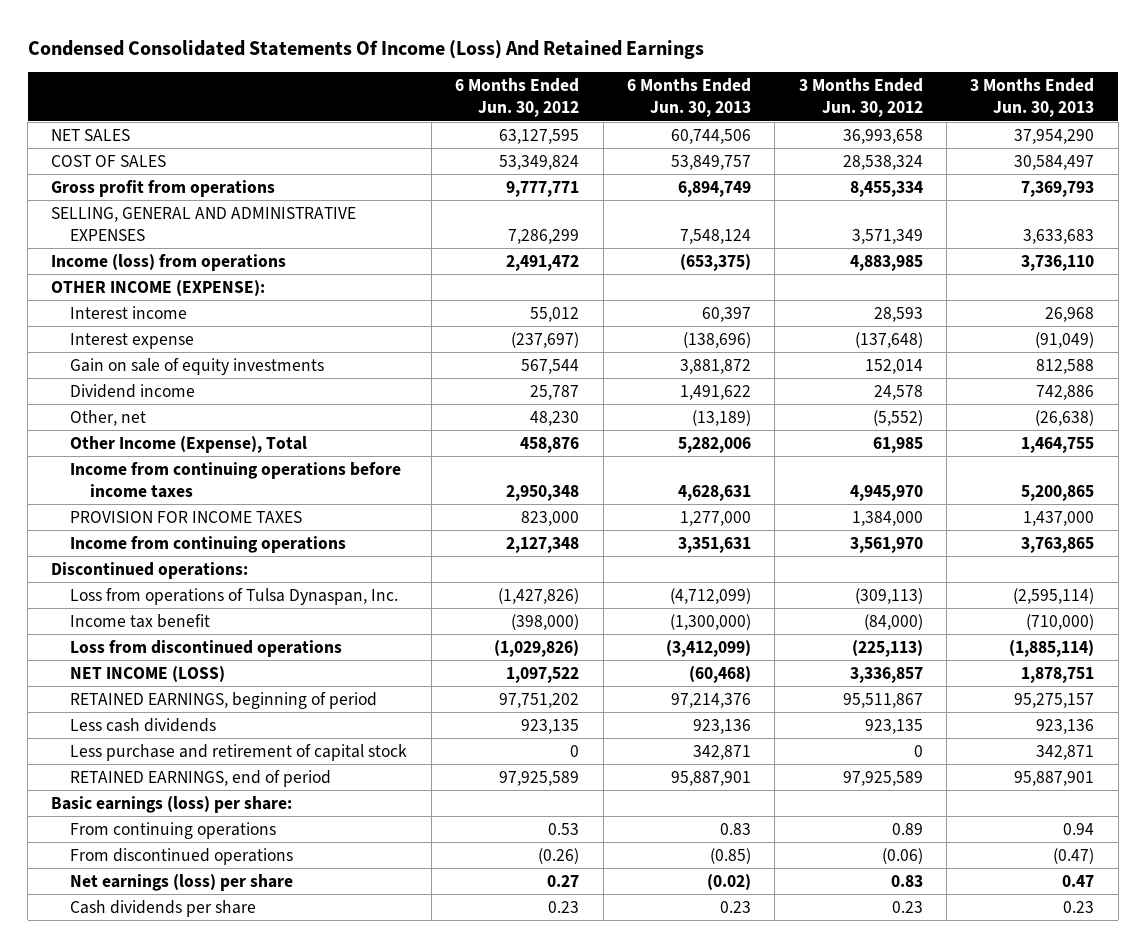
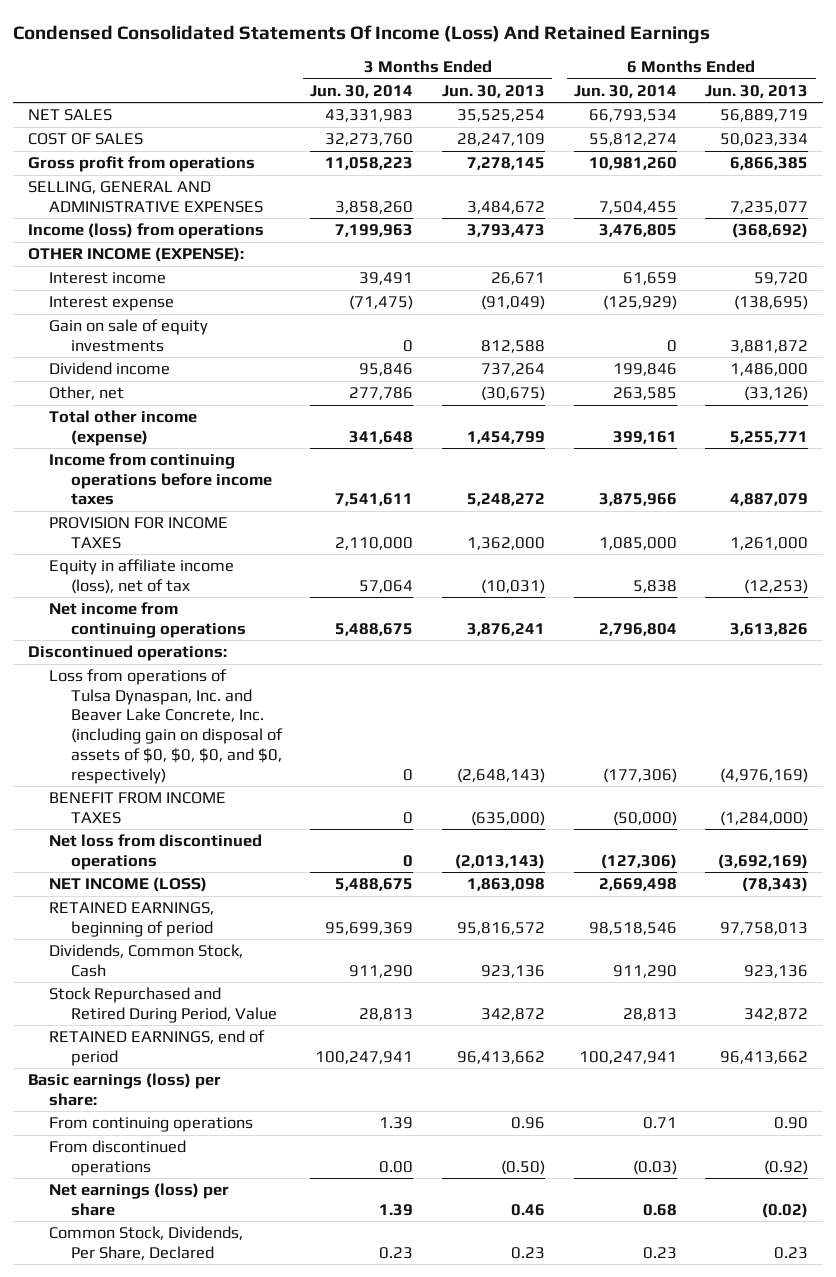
- | 6 Months Ended Jun. 30, 2012 | 6 Months Ended Jun. 30, 2013 | 3 Months Ended Jun. 30, 2012 | 3 Months Ended Jun. 30, 2013
+ | 3 Months Ended Jun. 30, 2014 | 3 Months Ended Jun. 30, 2013 | 6 Months Ended Jun. 30, 2014 | 6 Months Ended Jun. 30, 2013
- NET SALES | 63,127,595 | 60,744,506 | 36,993,658 | 37,954,290
- COST OF SALES | 53,349,824 | 53,849,757 | 28,538,324 | 30,584,497
- Gross profit from operations | 9,777,771 | 6,894,749 | 8,455,334 | 7,369,793
- SELLING, GENERAL AND ADMINISTRATIVE EXPENSES | 7,286,299 | 7,548,124 | 3,571,349 | 3,633,683
- Income (loss) from operations | 2,491,472 | (653,375) | 4,883,985 | 3,736,110
+ NET SALES | 43,331,983 | 35,525,254 | 66,793,534 | 56,889,719
+ COST OF SALES | 32,273,760 | 28,247,109 | 55,812,274 | 50,023,334
+ Gross profit from operations | 11,058,223 | 7,278,145 | 10,981,260 | 6,866,385
+ SELLING, GENERAL AND ADMINISTRATIVE EXPENSES | 3,858,260 | 3,484,672 | 7,504,455 | 7,235,077
+ Income (loss) from operations | 7,199,963 | 3,793,473 | 3,476,805 | (368,692)
- Interest income | 55,012 | 60,397 | 28,593 | 26,968
- Interest expense | (237,697) | (138,696) | (137,648) | (91,049)
+ Interest income | 39,491 | 26,671 | 61,659 | 59,720
+ Interest expense | (71,475) | (91,049) | (125,929) | (138,695)
- Dividend income | 25,787 | 1,491,622 | 24,578 | 742,886
- Other, net | 48,230 | (13,189) | (5,552) | (26,638)
- Other Income (Expense), Total | 458,876 | 5,282,006 | 61,985 | 1,464,755
- Income from continuing operations before income taxes | 2,950,348 | 4,628,631 | 4,945,970 | 5,200,865
- PROVISION FOR INCOME TAXES | 823,000 | 1,277,000 | 1,384,000 | 1,437,000
- Income from continuing operations | 2,127,348 | 3,351,631 | 3,561,970 | 3,763,865
+ Dividend income | 95,846 | 737,264 | 199,846 | 1,486,000
+ Other, net | 277,786 | (30,675) | 263,585 | (33,126)
+ Total other income (expense) | 341,648 | 1,454,799 | 399,161 | 5,255,771
+ Income from continuing operations before income taxes | 7,541,611 | 5,248,272 | 3,875,966 | 4,887,079
+ PROVISION FOR INCOME TAXES | 2,110,000 | 1,362,000 | 1,085,000 | 1,261,000
+ Equity in affiliate income (loss), net of tax | 57,064 | (10,031) | 5,838 | (12,253)
+ Net income from continuing operations | 5,488,675 | 3,876,241 | 2,796,804 | 3,613,826
- Loss from operations of Tulsa Dynaspan, Inc. | (1,427,826) | (4,712,099) | (309,113) | (2,595,114)
- Income tax benefit | (398,000) | (1,300,000) | (84,000) | (710,000)
- Loss from discontinued operations | (1,029,826) | (3,412,099) | (225,113) | (1,885,114)
- NET INCOME (LOSS) | 1,097,522 | (60,468) | 3,336,857 | 1,878,751
- RETAINED EARNINGS, beginning of period | 97,751,202 | 97,214,376 | 95,511,867 | 95,275,157
- Less cash dividends | 923,135 | 923,136 | 923,135 | 923,136
- Less purchase and retirement of capital stock | 0 | 342,871 | 0 | 342,871
- RETAINED EARNINGS, end of period | 97,925,589 | 95,887,901 | 97,925,589 | 95,887,901
+ Loss from operations of Tulsa Dynaspan, Inc. and Beaver Lake Concrete, Inc. (including gain on disposal of assets of $0, $0, $0, and $0, respectively) | 0 | (2,648,143) | (177,306) | (4,976,169)
+ BENEFIT FROM INCOME TAXES | 0 | (635,000) | (50,000) | (1,284,000)
+ Net loss from discontinued operations | 0 | (2,013,143) | (127,306) | (3,692,169)
+ NET INCOME (LOSS) | 5,488,675 | 1,863,098 | 2,669,498 | (78,343)
+ RETAINED EARNINGS, beginning of period | 95,699,369 | 95,816,572 | 98,518,546 | 97,758,013
+ Dividends, Common Stock, Cash | 911,290 | 923,136 | 911,290 | 923,136
+ Stock Repurchased and Retired During Period, Value | 28,813 | 342,872 | 28,813 | 342,872
+ RETAINED EARNINGS, end of period | 100,247,941 | 96,413,662 | 100,247,941 | 96,413,662
- From continuing operations | 0.53 | 0.83 | 0.89 | 0.94
- From discontinued operations | (0.26) | (0.85) | (0.06) | (0.47)
- Net earnings (loss) per share | 0.27 | (0.02) | 0.83 | 0.47
- Cash dividends per share | 0.23 | 0.23 | 0.23 | 0.23
+ From continuing operations | 1.39 | 0.96 | 0.71 | 0.90
+ From discontinued operations | 0.00 | (0.50) | (0.03) | (0.92)
+ Net earnings (loss) per share | 1.39 | 0.46 | 0.68 | (0.02)
+ Common Stock, Dividends, Per Share, Declared | 0.23 | 0.23 | 0.23 | 0.23

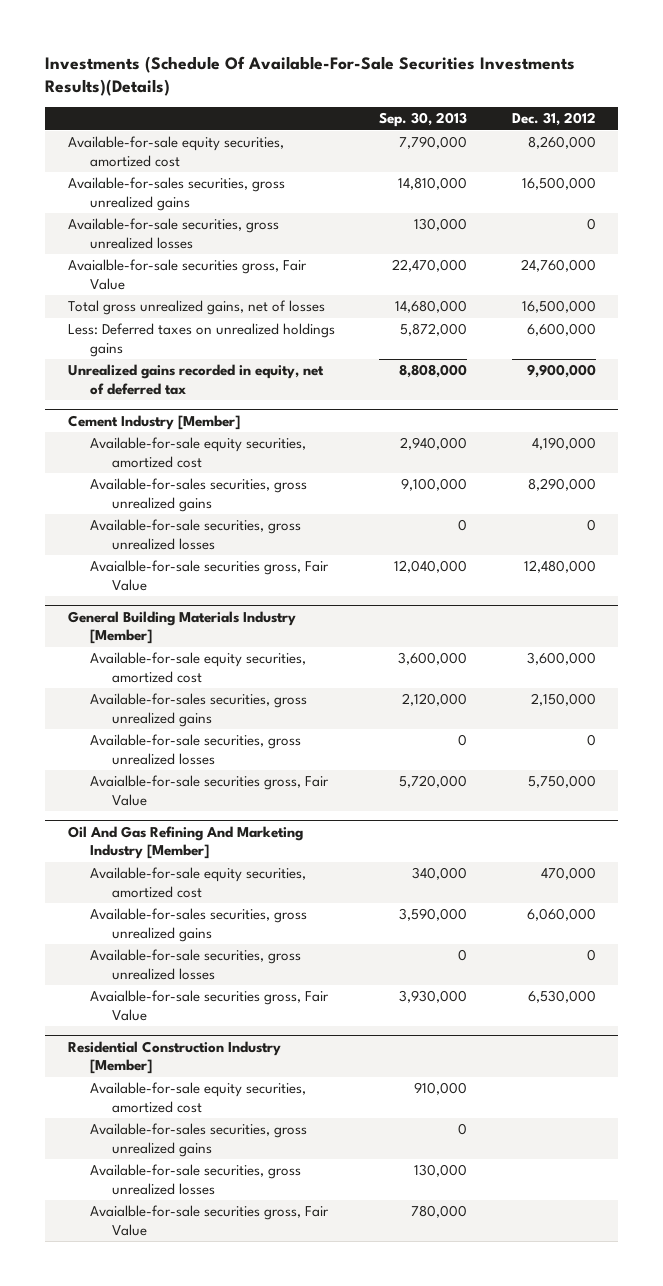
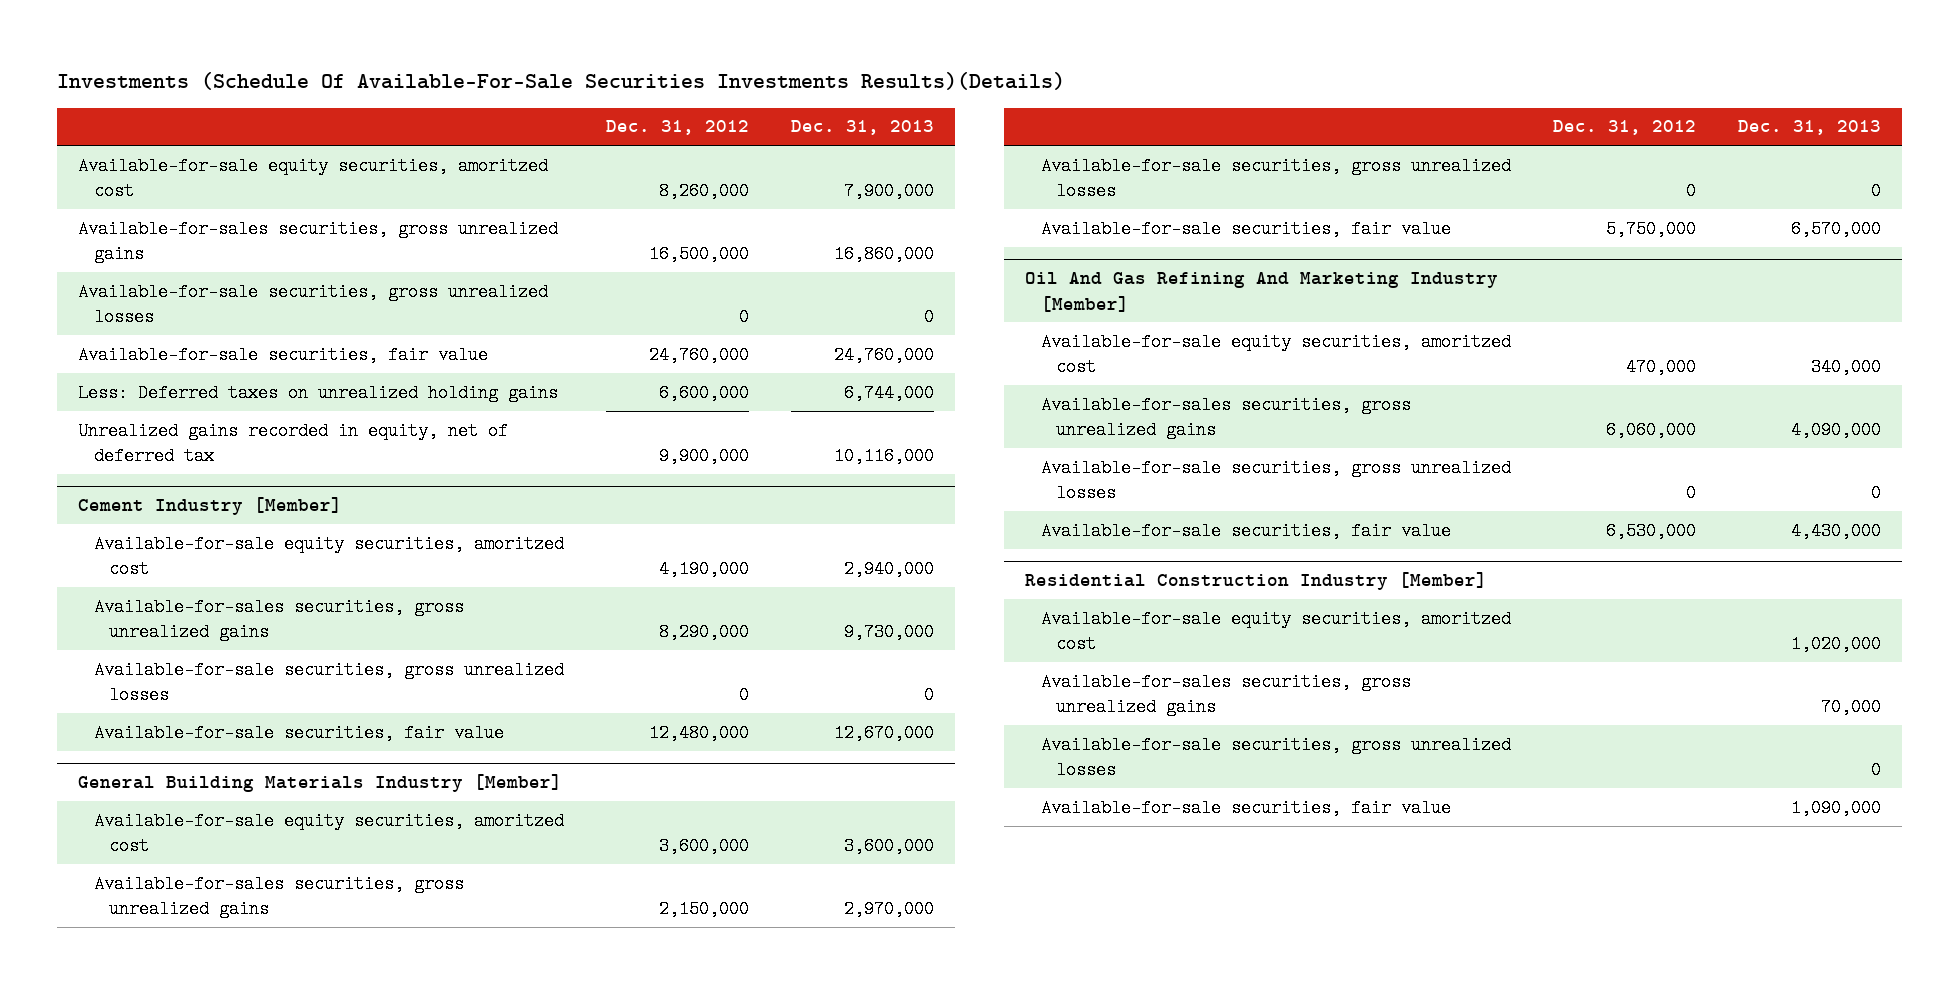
- | Sep. 30, 2013 | Dec. 31, 2012
+ | Dec. 31, 2012 | Dec. 31, 2013
- Available-for-sale equity securities, amortized cost | 7,790,000 | 8,260,000
+ Available-for-sale equity securities, amoritzed cost | 8,260,000 | 7,900,000
- Avaialble-for-sale securities gross, Fair Value | 22,470,000 | 24,760,000
- Total gross unrealized gains, net of losses | 14,680,000 | 16,500,000
- Less: Deferred taxes on unrealized holdings gains | 5,872,000 | 6,600,000
+ Available-for-sale securities, fair value | 24,760,000 | 24,760,000
+ Less: Deferred taxes on unrealized holding gains | 6,600,000 | 6,744,000
@ Cement Industry [Member]
- Available-for-sale equity securities, amortized cost | 2,940,000 | 4,190,000
+ Available-for-sale equity securities, amoritzed cost | 4,190,000 | 2,940,000
- Avaialble-for-sale securities gross, Fair Value | 12,040,000 | 12,480,000
+ Available-for-sale securities, fair value | 12,480,000 | 12,670,000
@ General Building Materials Industry [Member]
- Available-for-sale equity securities, amortized cost | 3,600,000 | 3,600,000
+ Available-for-sale equity securities, amoritzed cost | 3,600,000 | 3,600,000
- Avaialble-for-sale securities gross, Fair Value | 5,720,000 | 5,750,000
+ Available-for-sale securities, fair value | 5,750,000 | 6,570,000
@ Oil And Gas Refining And Marketing Industry [Member]
- Available-for-sale equity securities, amortized cost | 340,000 | 470,000
+ Available-for-sale equity securities, amoritzed cost | 470,000 | 340,000
- Avaialble-for-sale securities gross, Fair Value | 3,930,000 | 6,530,000
+ Available-for-sale securities, fair value | 6,530,000 | 4,430,000
@ Residential Construction Industry [Member]
- Available-for-sale equity securities, amortized cost | 910,000 |
+ Available-for-sale equity securities, amoritzed cost | | 1,020,000
- Avaialble-for-sale securities gross, Fair Value | 780,000 |
+ Available-for-sale securities, fair value | | 1,090,000

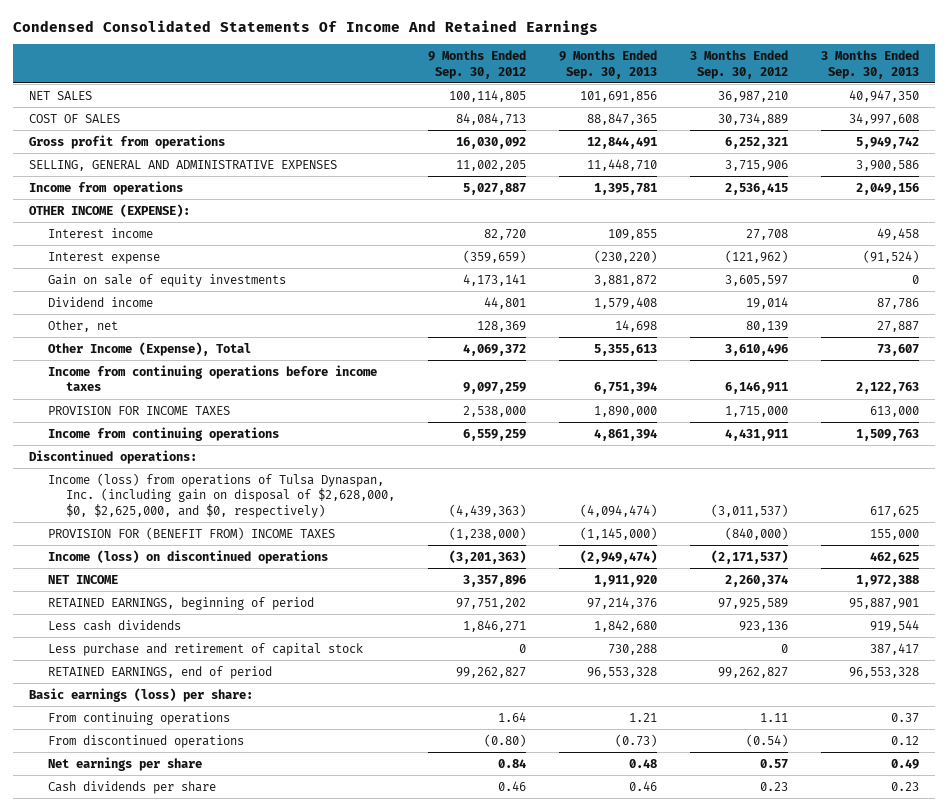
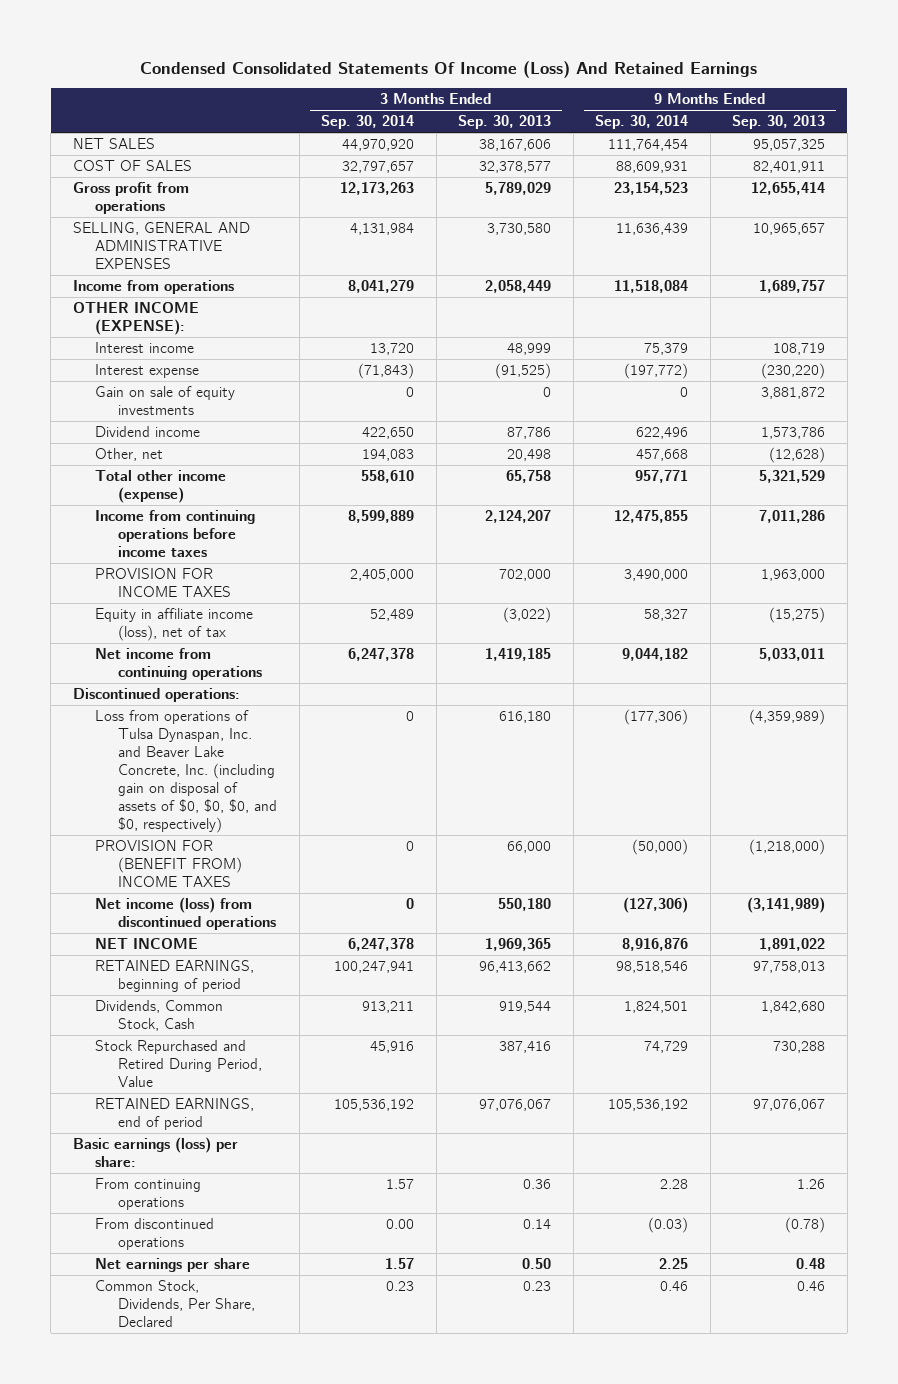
- Condensed Consolidated Statements Of Income And Retained Earnings
+ Condensed Consolidated Statements Of Income (Loss) And Retained Earnings
- | 9 Months Ended Sep. 30, 2012 | 9 Months Ended Sep. 30, 2013 | 3 Months Ended Sep. 30, 2012 | 3 Months Ended Sep. 30, 2013
+ | 3 Months Ended Sep. 30, 2014 | 3 Months Ended Sep. 30, 2013 | 9 Months Ended Sep. 30, 2014 | 9 Months Ended Sep. 30, 2013
- NET SALES | 100,114,805 | 101,691,856 | 36,987,210 | 40,947,350
- COST OF SALES | 84,084,713 | 88,847,365 | 30,734,889 | 34,997,608
- Gross profit from operations | 16,030,092 | 12,844,491 | 6,252,321 | 5,949,742
- SELLING, GENERAL AND ADMINISTRATIVE EXPENSES | 11,002,205 | 11,448,710 | 3,715,906 | 3,900,586
- Income from operations | 5,027,887 | 1,395,781 | 2,536,415 | 2,049,156
+ NET SALES | 44,970,920 | 38,167,606 | 111,764,454 | 95,057,325
+ COST OF SALES | 32,797,657 | 32,378,577 | 88,609,931 | 82,401,911
+ Gross profit from operations | 12,173,263 | 5,789,029 | 23,154,523 | 12,655,414
+ SELLING, GENERAL AND ADMINISTRATIVE EXPENSES | 4,131,984 | 3,730,580 | 11,636,439 | 10,965,657
+ Income from operations | 8,041,279 | 2,058,449 | 11,518,084 | 1,689,757
- Interest income | 82,720 | 109,855 | 27,708 | 49,458
- Interest expense | (359,659) | (230,220) | (121,962) | (91,524)
+ Interest income | 13,720 | 48,999 | 75,379 | 108,719
+ Interest expense | (71,843) | (91,525) | (197,772) | (230,220)
- Dividend income | 44,801 | 1,579,408 | 19,014 | 87,786
- Other, net | 128,369 | 14,698 | 80,139 | 27,887
- Other Income (Expense), Total | 4,069,372 | 5,355,613 | 3,610,496 | 73,607
- Income from continuing operations before income taxes | 9,097,259 | 6,751,394 | 6,146,911 | 2,122,763
- PROVISION FOR INCOME TAXES | 2,538,000 | 1,890,000 | 1,715,000 | 613,000
- Income from continuing operations | 6,559,259 | 4,861,394 | 4,431,911 | 1,509,763
+ Dividend income | 422,650 | 87,786 | 622,496 | 1,573,786
+ Other, net | 194,083 | 20,498 | 457,668 | (12,628)
+ Total other income (expense) | 558,610 | 65,758 | 957,771 | 5,321,529
+ Income from continuing operations before income taxes | 8,599,889 | 2,124,207 | 12,475,855 | 7,011,286
+ PROVISION FOR INCOME TAXES | 2,405,000 | 702,000 | 3,490,000 | 1,963,000
+ Equity in affiliate income (loss), net of tax | 52,489 | (3,022) | 58,327 | (15,275)
+ Net income from continuing operations | 6,247,378 | 1,419,185 | 9,044,182 | 5,033,011
- Income (loss) from operations of Tulsa Dynaspan, Inc. (including gain on disposal of $2,628,000, $0, $2,625,000, and $0, respectively) | (4,439,363) | (4,094,474) | (3,011,537) | 617,625
- PROVISION FOR (BENEFIT FROM) INCOME TAXES | (1,238,000) | (1,145,000) | (840,000) | 155,000
- Income (loss) on discontinued operations | (3,201,363) | (2,949,474) | (2,171,537) | 462,625
- NET INCOME | 3,357,896 | 1,911,920 | 2,260,374 | 1,972,388
- RETAINED EARNINGS, beginning of period | 97,751,202 | 97,214,376 | 97,925,589 | 95,887,901
- Less cash dividends | 1,846,271 | 1,842,680 | 923,136 | 919,544
- Less purchase and retirement of capital stock | 0 | 730,288 | 0 | 387,417
- RETAINED EARNINGS, end of period | 99,262,827 | 96,553,328 | 99,262,827 | 96,553,328
+ Loss from operations of Tulsa Dynaspan, Inc. and Beaver Lake Concrete, Inc. (including gain on disposal of assets of $0, $0, $0, and $0, respectively) | 0 | 616,180 | (177,306) | (4,359,989)
+ PROVISION FOR (BENEFIT FROM) INCOME TAXES | 0 | 66,000 | (50,000) | (1,218,000)
+ Net income (loss) from discontinued operations | 0 | 550,180 | (127,306) | (3,141,989)
+ NET INCOME | 6,247,378 | 1,969,365 | 8,916,876 | 1,891,022
+ RETAINED EARNINGS, beginning of period | 100,247,941 | 96,413,662 | 98,518,546 | 97,758,013
+ Dividends, Common Stock, Cash | 913,211 | 919,544 | 1,824,501 | 1,842,680
+ Stock Repurchased and Retired During Period, Value | 45,916 | 387,416 | 74,729 | 730,288
+ RETAINED EARNINGS, end of period | 105,536,192 | 97,076,067 | 105,536,192 | 97,076,067
- From continuing operations | 1.64 | 1.21 | 1.11 | 0.37
- From discontinued operations | (0.80) | (0.73) | (0.54) | 0.12
- Net earnings per share | 0.84 | 0.48 | 0.57 | 0.49
- Cash dividends per share | 0.46 | 0.46 | 0.23 | 0.23
+ From continuing operations | 1.57 | 0.36 | 2.28 | 1.26
+ From discontinued operations | 0.00 | 0.14 | (0.03) | (0.78)
+ Net earnings per share | 1.57 | 0.50 | 2.25 | 0.48
+ Common Stock, Dividends, Per Share, Declared | 0.23 | 0.23 | 0.46 | 0.46

